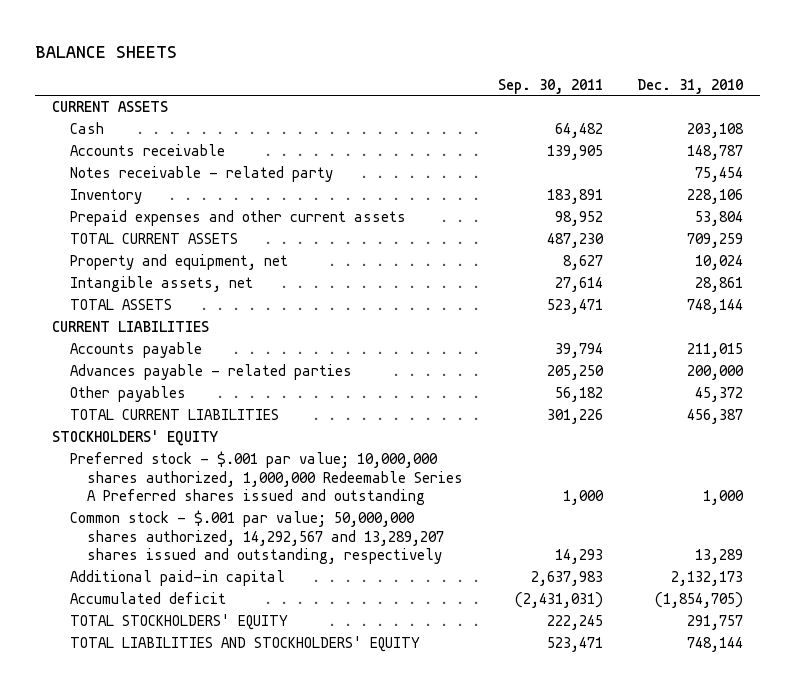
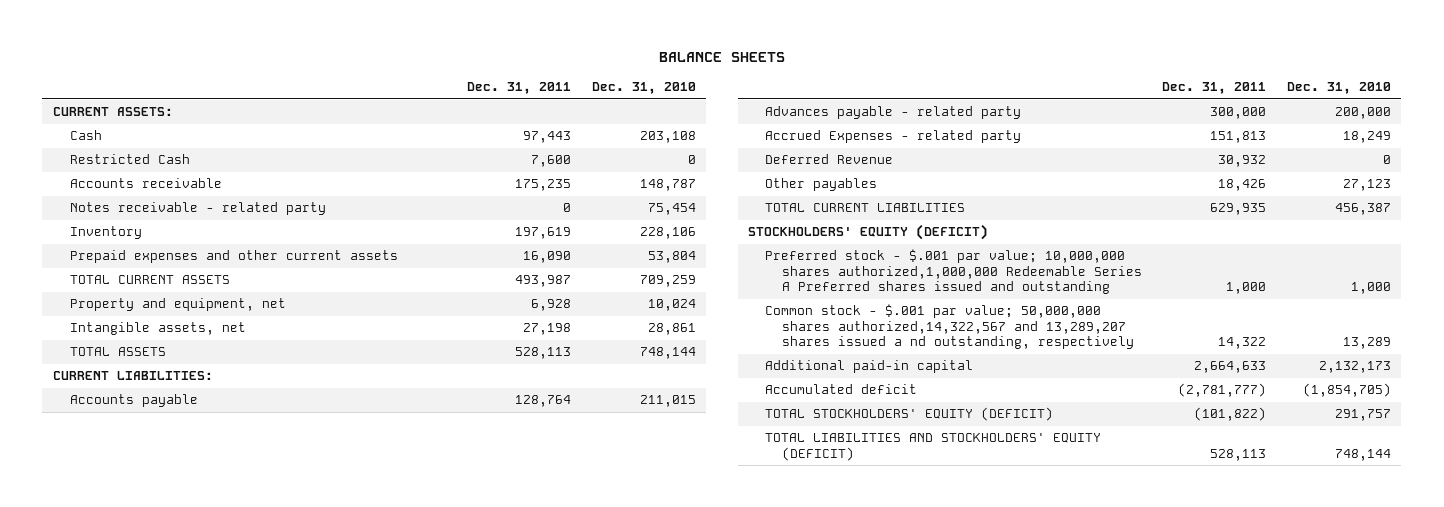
- | Sep. 30, 2011 | Dec. 31, 2010
+ | Dec. 31, 2011 | Dec. 31, 2010
- CURRENT ASSETS
+ CURRENT ASSETS:
+ Restricted Cash | 7,600 | 0
- CURRENT LIABILITIES
+ CURRENT LIABILITIES:
- Advances payable - related parties | 205,250 | 200,000
- Other payables | 56,182 | 45,372
+ Advances payable - related party | 300,000 | 200,000
+ Accrued Expenses - related party | 151,813 | 18,249
+ Deferred Revenue | 30,932 | 0
+ Other payables | 18,426 | 27,123
- STOCKHOLDERS' EQUITY
- Preferred stock - $.001 par value; 10,000,000 shares authorized, 1,000,000 Redeemable Series A Preferred shares issued and outstanding | 1,000 | 1,000
- Common stock - $.001 par value; 50,000,000 shares authorized, 14,292,567 and 13,289,207 shares issued and outstanding, respectively | 14,293 | 13,289
+ STOCKHOLDERS' EQUITY (DEFICIT)
+ Preferred stock - $.001 par value; 10,000,000 shares authorized,1,000,000 Redeemable Series A Preferred shares issued and outstanding | 1,000 | 1,000
+ Common stock - $.001 par value; 50,000,000 shares authorized,14,322,567 and 13,289,207 shares issued a nd outstanding, respectively | 14,322 | 13,289
- TOTAL STOCKHOLDERS' EQUITY | 222,245 | 291,757
- TOTAL LIABILITIES AND STOCKHOLDERS' EQUITY | 523,471 | 748,144
+ TOTAL STOCKHOLDERS' EQUITY (DEFICIT) | (101,822) | 291,757
+ TOTAL LIABILITIES AND STOCKHOLDERS' EQUITY (DEFICIT) | 528,113 | 748,144

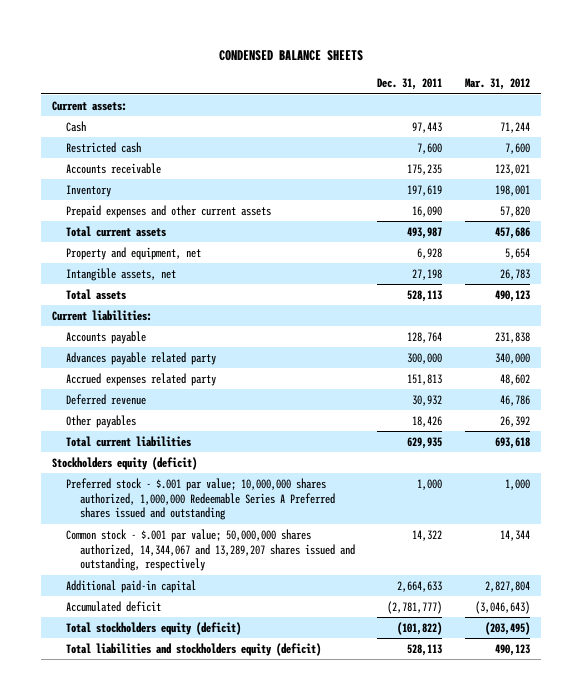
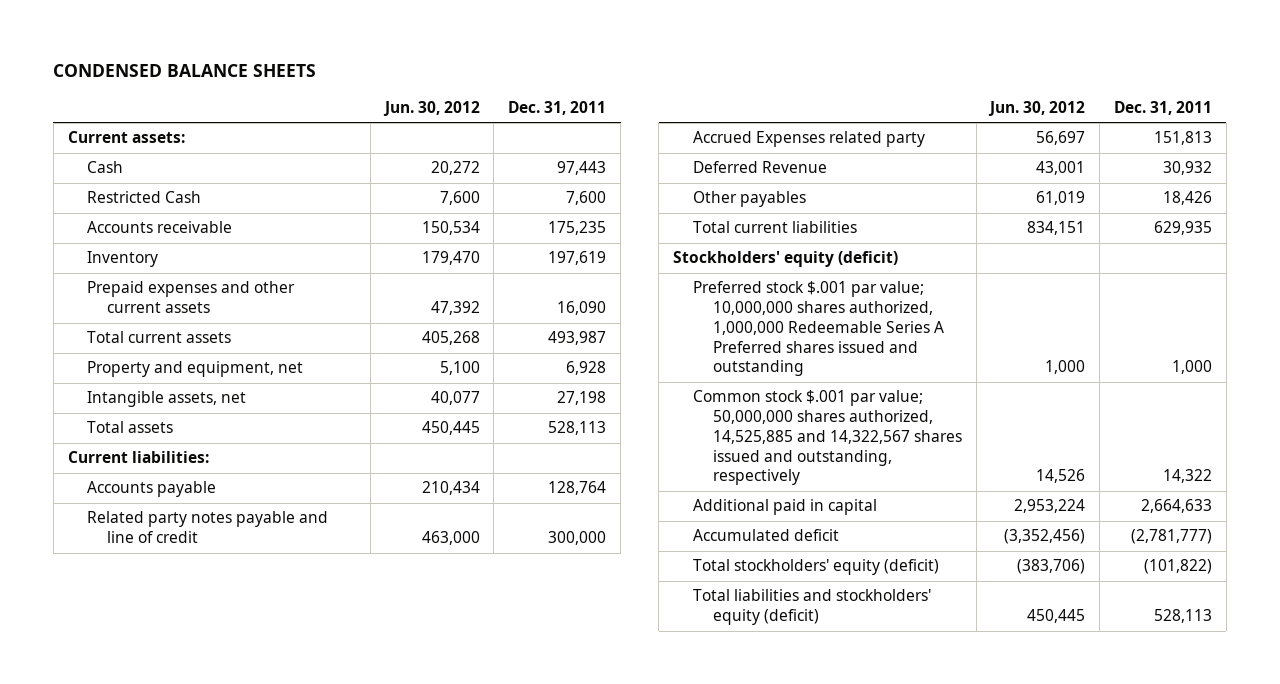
- | Dec. 31, 2011 | Mar. 31, 2012
+ | Jun. 30, 2012 | Dec. 31, 2011
- Restricted cash | 7,600 | 7,600
+ Restricted Cash | 7,600 | 7,600
- Advances payable related party | 300,000 | 340,000
- Accrued expenses related party | 151,813 | 48,602
- Deferred revenue | 30,932 | 46,786
+ Related party notes payable and line of credit | 463,000 | 300,000
+ Accrued Expenses related party | 56,697 | 151,813
+ Deferred Revenue | 43,001 | 30,932
- Stockholders equity (deficit)
- Preferred stock - $.001 par value; 10,000,000 shares authorized, 1,000,000 Redeemable Series A Preferred shares issued and outstanding | 1,000 | 1,000
- Common stock - $.001 par value; 50,000,000 shares authorized, 14,344,067 and 13,289,207 shares issued and outstanding, respectively | 14,322 | 14,344
- Additional paid-in capital | 2,664,633 | 2,827,804
+ Stockholders' equity (deficit)
+ Preferred stock $.001 par value; 10,000,000 shares authorized, 1,000,000 Redeemable Series A Preferred shares issued and outstanding | 1,000 | 1,000
+ Common stock $.001 par value; 50,000,000 shares authorized, 14,525,885 and 14,322,567 shares issued and outstanding, respectively | 14,526 | 14,322
+ Additional paid in capital | 2,953,224 | 2,664,633
- Total stockholders equity (deficit) | (101,822) | (203,495)
- Total liabilities and stockholders equity (deficit) | 528,113 | 490,123
+ Total stockholders' equity (deficit) | (383,706) | (101,822)
+ Total liabilities and stockholders' equity (deficit) | 450,445 | 528,113

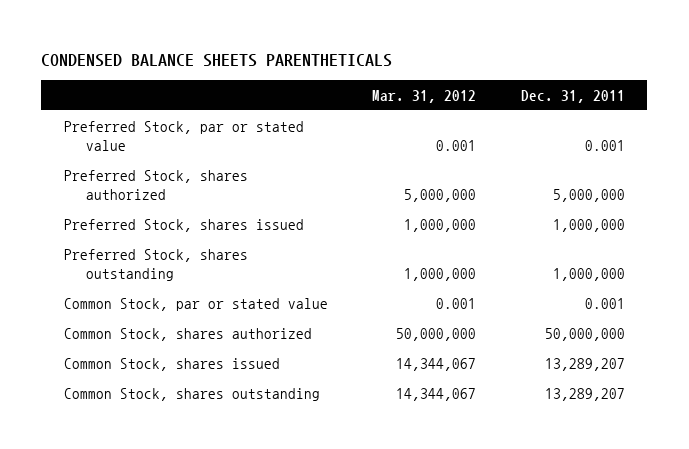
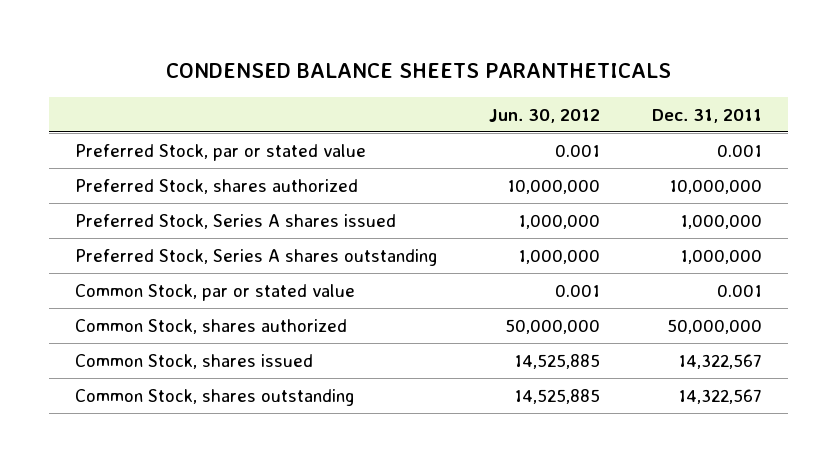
- CONDENSED BALANCE SHEETS PARENTHETICALS
+ CONDENSED BALANCE SHEETS PARANTHETICALS
- | Mar. 31, 2012 | Dec. 31, 2011
+ | Jun. 30, 2012 | Dec. 31, 2011
- Preferred Stock, shares authorized | 5,000,000 | 5,000,000
- Preferred Stock, shares issued | 1,000,000 | 1,000,000
- Preferred Stock, shares outstanding | 1,000,000 | 1,000,000
+ Preferred Stock, shares authorized | 10,000,000 | 10,000,000
+ Preferred Stock, Series A shares issued | 1,000,000 | 1,000,000
+ Preferred Stock, Series A shares outstanding | 1,000,000 | 1,000,000
- Common Stock, shares issued | 14,344,067 | 13,289,207
- Common Stock, shares outstanding | 14,344,067 | 13,289,207
+ Common Stock, shares issued | 14,525,885 | 14,322,567
+ Common Stock, shares outstanding | 14,525,885 | 14,322,567

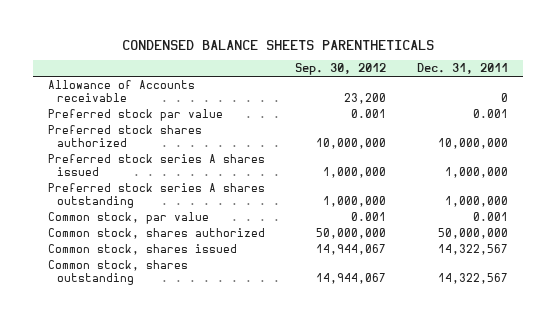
- CONDENSED BALANCE SHEETS PARANTHETICALS
+ CONDENSED BALANCE SHEETS PARENTHETICALS
- | Jun. 30, 2012 | Dec. 31, 2011
+ | Sep. 30, 2012 | Dec. 31, 2011
- Preferred Stock, par or stated value | 0.001 | 0.001
- Preferred Stock, shares authorized | 10,000,000 | 10,000,000
- Preferred Stock, Series A shares issued | 1,000,000 | 1,000,000
- Preferred Stock, Series A shares outstanding | 1,000,000 | 1,000,000
- Common Stock, par or stated value | 0.001 | 0.001
- Common Stock, shares authorized | 50,000,000 | 50,000,000
- Common Stock, shares issued | 14,525,885 | 14,322,567
- Common Stock, shares outstanding | 14,525,885 | 14,322,567
+ Allowance of Accounts receivable | 23,200 | 0
+ Preferred stock par value | 0.001 | 0.001
+ Preferred stock shares authorized | 10,000,000 | 10,000,000
+ Preferred stock series A shares issued | 1,000,000 | 1,000,000
+ Preferred stock series A shares outstanding | 1,000,000 | 1,000,000
+ Common stock, par value | 0.001 | 0.001
+ Common stock, shares authorized | 50,000,000 | 50,000,000
+ Common stock, shares issued | 14,944,067 | 14,322,567
+ Common stock, shares outstanding | 14,944,067 | 14,322,567

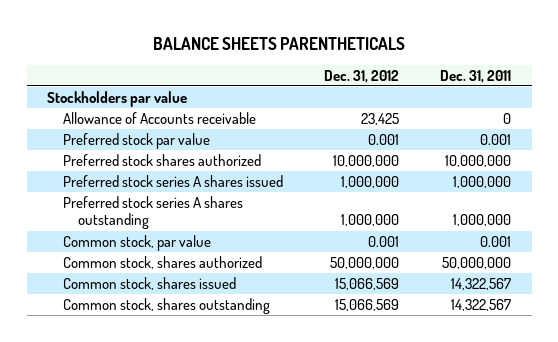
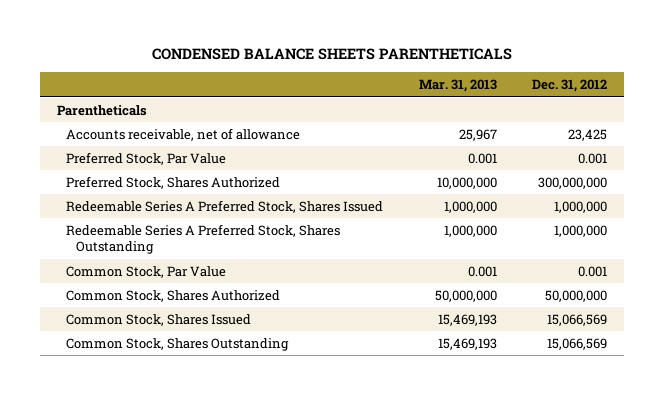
- BALANCE SHEETS PARENTHETICALS
+ CONDENSED BALANCE SHEETS PARENTHETICALS
- | Dec. 31, 2012 | Dec. 31, 2011
+ | Mar. 31, 2013 | Dec. 31, 2012
- Stockholders par value
- Allowance of Accounts receivable | 23,425 | 0
- Preferred stock par value | 0.001 | 0.001
- Preferred stock shares authorized | 10,000,000 | 10,000,000
- Preferred stock series A shares issued | 1,000,000 | 1,000,000
- Preferred stock series A shares outstanding | 1,000,000 | 1,000,000
- Common stock, par value | 0.001 | 0.001
- Common stock, shares authorized | 50,000,000 | 50,000,000
- Common stock, shares issued | 15,066,569 | 14,322,567
- Common stock, shares outstanding | 15,066,569 | 14,322,567
+ Parentheticals
+ Accounts receivable, net of allowance | 25,967 | 23,425
+ Preferred Stock, Par Value | 0.001 | 0.001
+ Preferred Stock, Shares Authorized | 10,000,000 | 300,000,000
+ Redeemable Series A Preferred Stock, Shares Issued | 1,000,000 | 1,000,000
+ Redeemable Series A Preferred Stock, Shares Outstanding | 1,000,000 | 1,000,000
+ Common Stock, Par Value | 0.001 | 0.001
+ Common Stock, Shares Authorized | 50,000,000 | 50,000,000
+ Common Stock, Shares Issued | 15,469,193 | 15,066,569
+ Common Stock, Shares Outstanding | 15,469,193 | 15,066,569

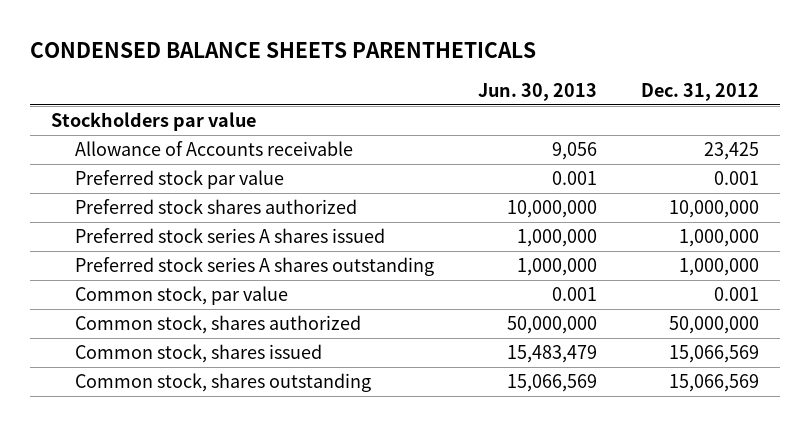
- | Mar. 31, 2013 | Dec. 31, 2012
+ | Jun. 30, 2013 | Dec. 31, 2012
- Parentheticals
- Accounts receivable, net of allowance | 25,967 | 23,425
- Preferred Stock, Par Value | 0.001 | 0.001
- Preferred Stock, Shares Authorized | 10,000,000 | 300,000,000
- Redeemable Series A Preferred Stock, Shares Issued | 1,000,000 | 1,000,000
- Redeemable Series A Preferred Stock, Shares Outstanding | 1,000,000 | 1,000,000
- Common Stock, Par Value | 0.001 | 0.001
- Common Stock, Shares Authorized | 50,000,000 | 50,000,000
- Common Stock, Shares Issued | 15,469,193 | 15,066,569
- Common Stock, Shares Outstanding | 15,469,193 | 15,066,569
+ Stockholders par value
+ Allowance of Accounts receivable | 9,056 | 23,425
+ Preferred stock par value | 0.001 | 0.001
+ Preferred stock shares authorized | 10,000,000 | 10,000,000
+ Preferred stock series A shares issued | 1,000,000 | 1,000,000
+ Preferred stock series A shares outstanding | 1,000,000 | 1,000,000
+ Common stock, par value | 0.001 | 0.001
+ Common stock, shares authorized | 50,000,000 | 50,000,000
+ Common stock, shares issued | 15,483,479 | 15,066,569
+ Common stock, shares outstanding | 15,066,569 | 15,066,569

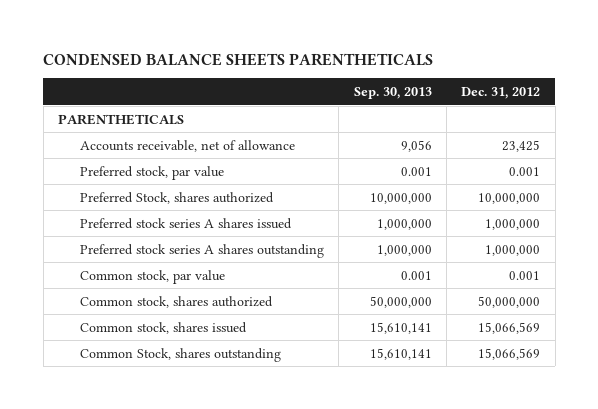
- | Jun. 30, 2013 | Dec. 31, 2012
+ | Sep. 30, 2013 | Dec. 31, 2012
- Stockholders par value
- Allowance of Accounts receivable | 9,056 | 23,425
- Preferred stock par value | 0.001 | 0.001
- Preferred stock shares authorized | 10,000,000 | 10,000,000
+ PARENTHETICALS
+ Accounts receivable, net of allowance | 9,056 | 23,425
+ Preferred stock, par value | 0.001 | 0.001
+ Preferred Stock, shares authorized | 10,000,000 | 10,000,000
- Common stock, shares outstanding | 15,066,569 | 15,066,569
+ Common Stock, shares outstanding | 15,610,141 | 15,066,569

